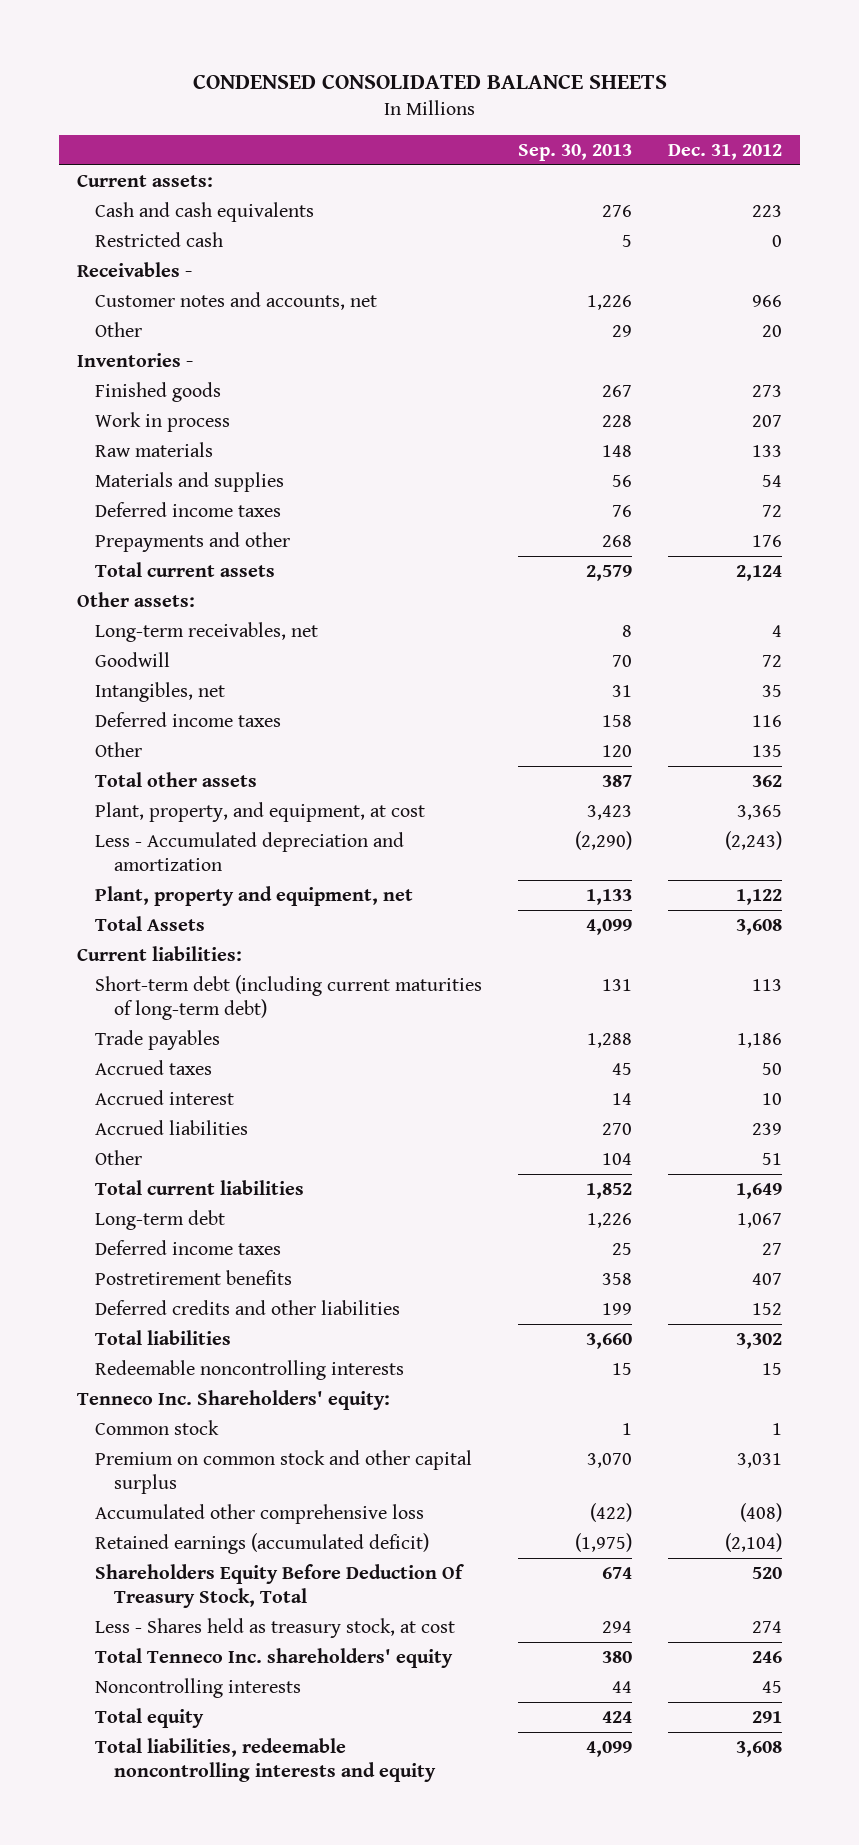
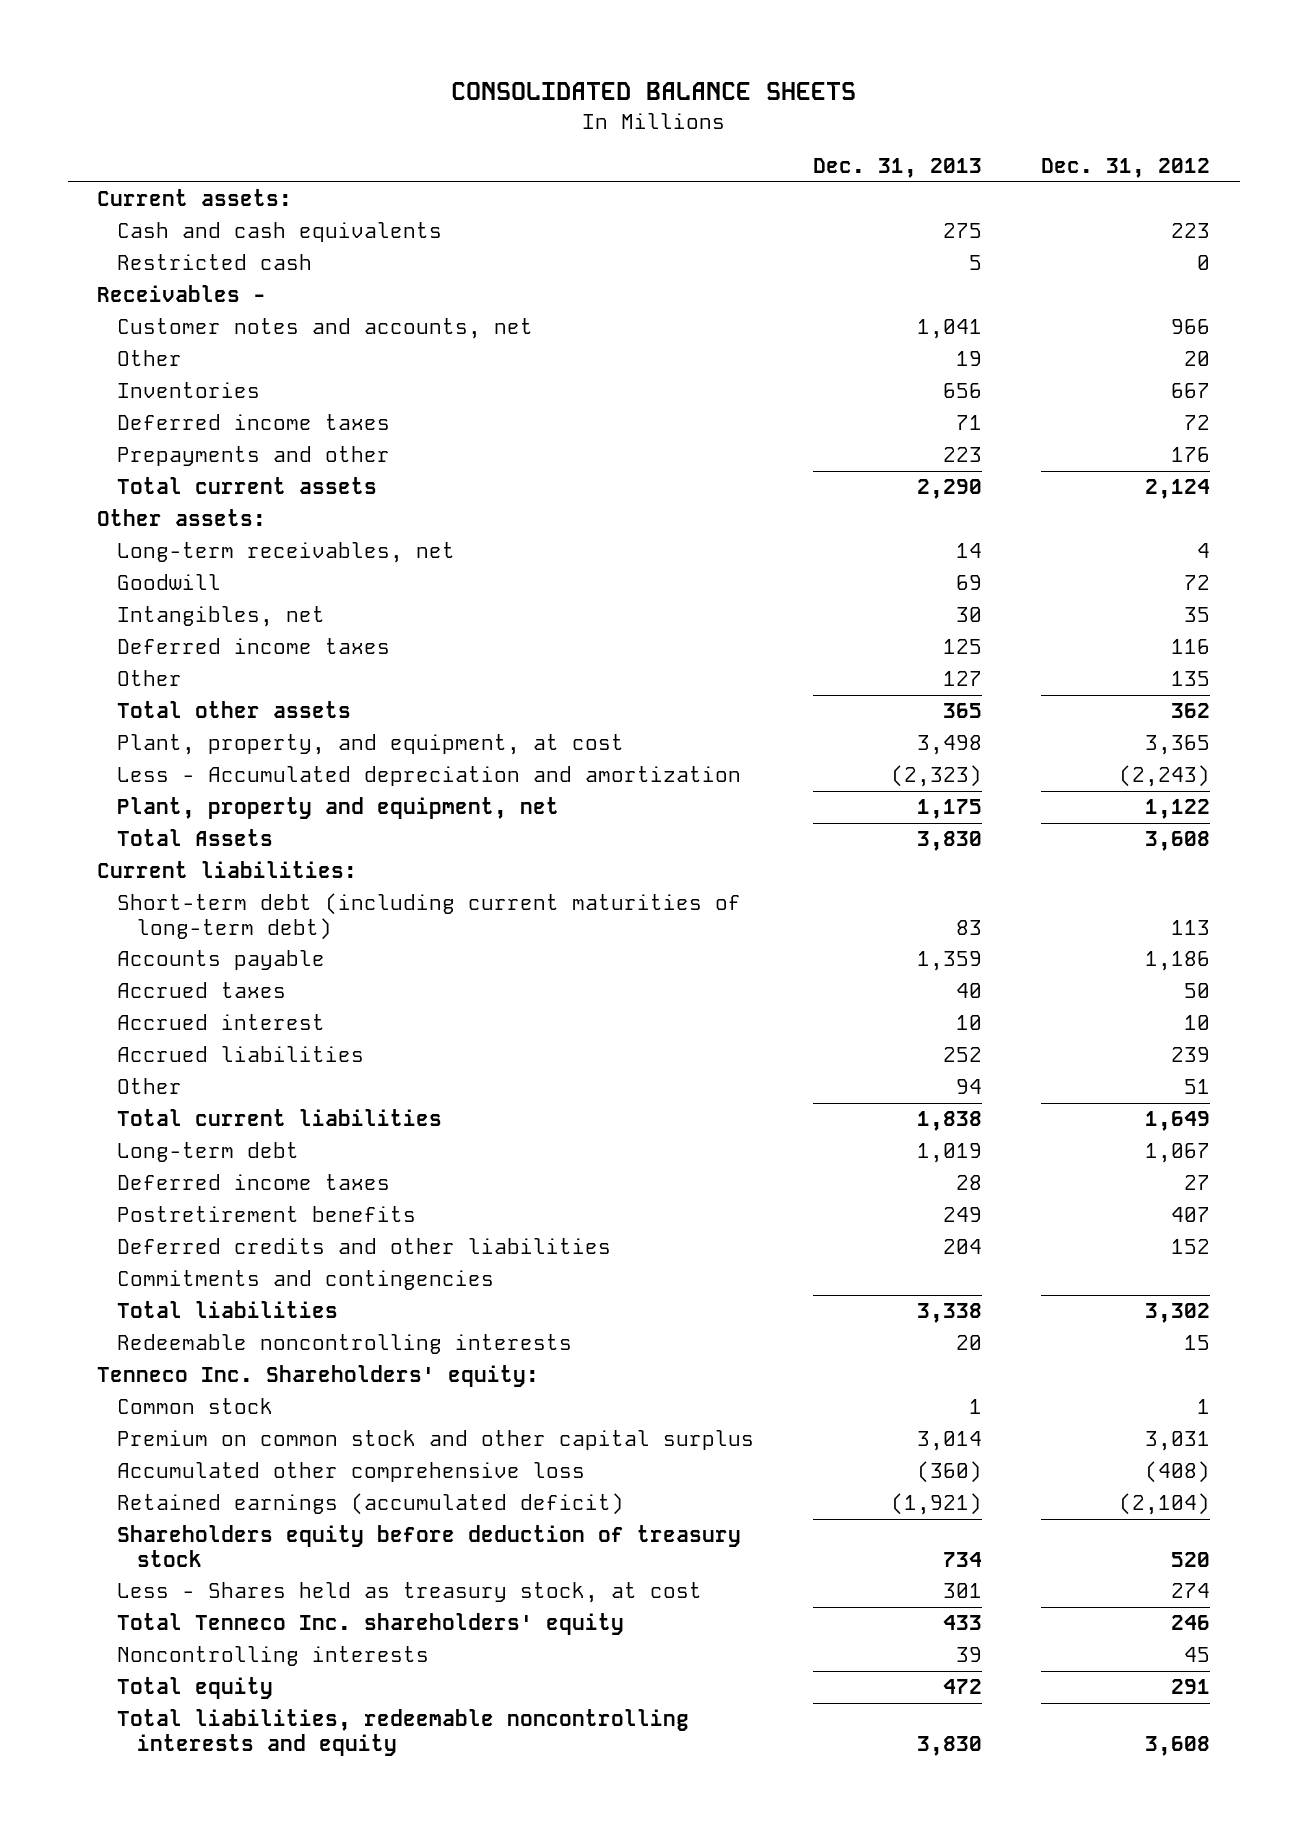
- CONDENSED CONSOLIDATED BALANCE SHEETS
+ CONSOLIDATED BALANCE SHEETS
- | Sep. 30, 2013 | Dec. 31, 2012
+ | Dec. 31, 2013 | Dec. 31, 2012
- Inventories -
- Finished goods | 267 | 273
- Work in process | 228 | 207
- Raw materials | 148 | 133
- Materials and supplies | 56 | 54
+ Inventories | 656 | 667
- Trade payables | 1,288 | 1,186
+ Accounts payable | 1,359 | 1,186
+ Commitments and contingencies
- Shareholders Equity Before Deduction Of Treasury Stock, Total | 674 | 520
+ Shareholders equity before deduction of treasury stock | 734 | 520

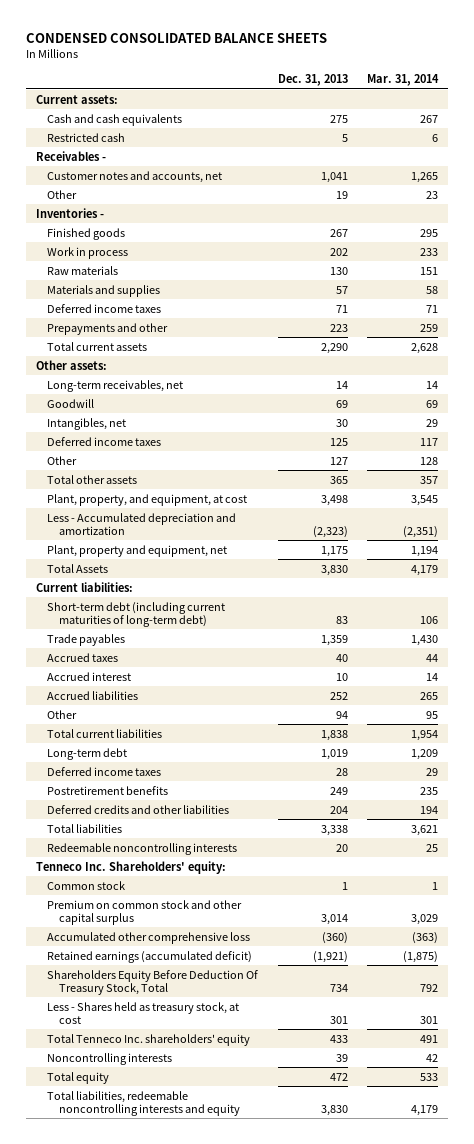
- CONSOLIDATED BALANCE SHEETS
+ CONDENSED CONSOLIDATED BALANCE SHEETS
- | Dec. 31, 2013 | Dec. 31, 2012
+ | Dec. 31, 2013 | Mar. 31, 2014
- Inventories | 656 | 667
+ Inventories -
+ Finished goods | 267 | 295
+ Work in process | 202 | 233
+ Raw materials | 130 | 151
+ Materials and supplies | 57 | 58
- Accounts payable | 1,359 | 1,186
+ Trade payables | 1,359 | 1,430
- Commitments and contingencies
- Shareholders equity before deduction of treasury stock | 734 | 520
+ Shareholders Equity Before Deduction Of Treasury Stock, Total | 734 | 792

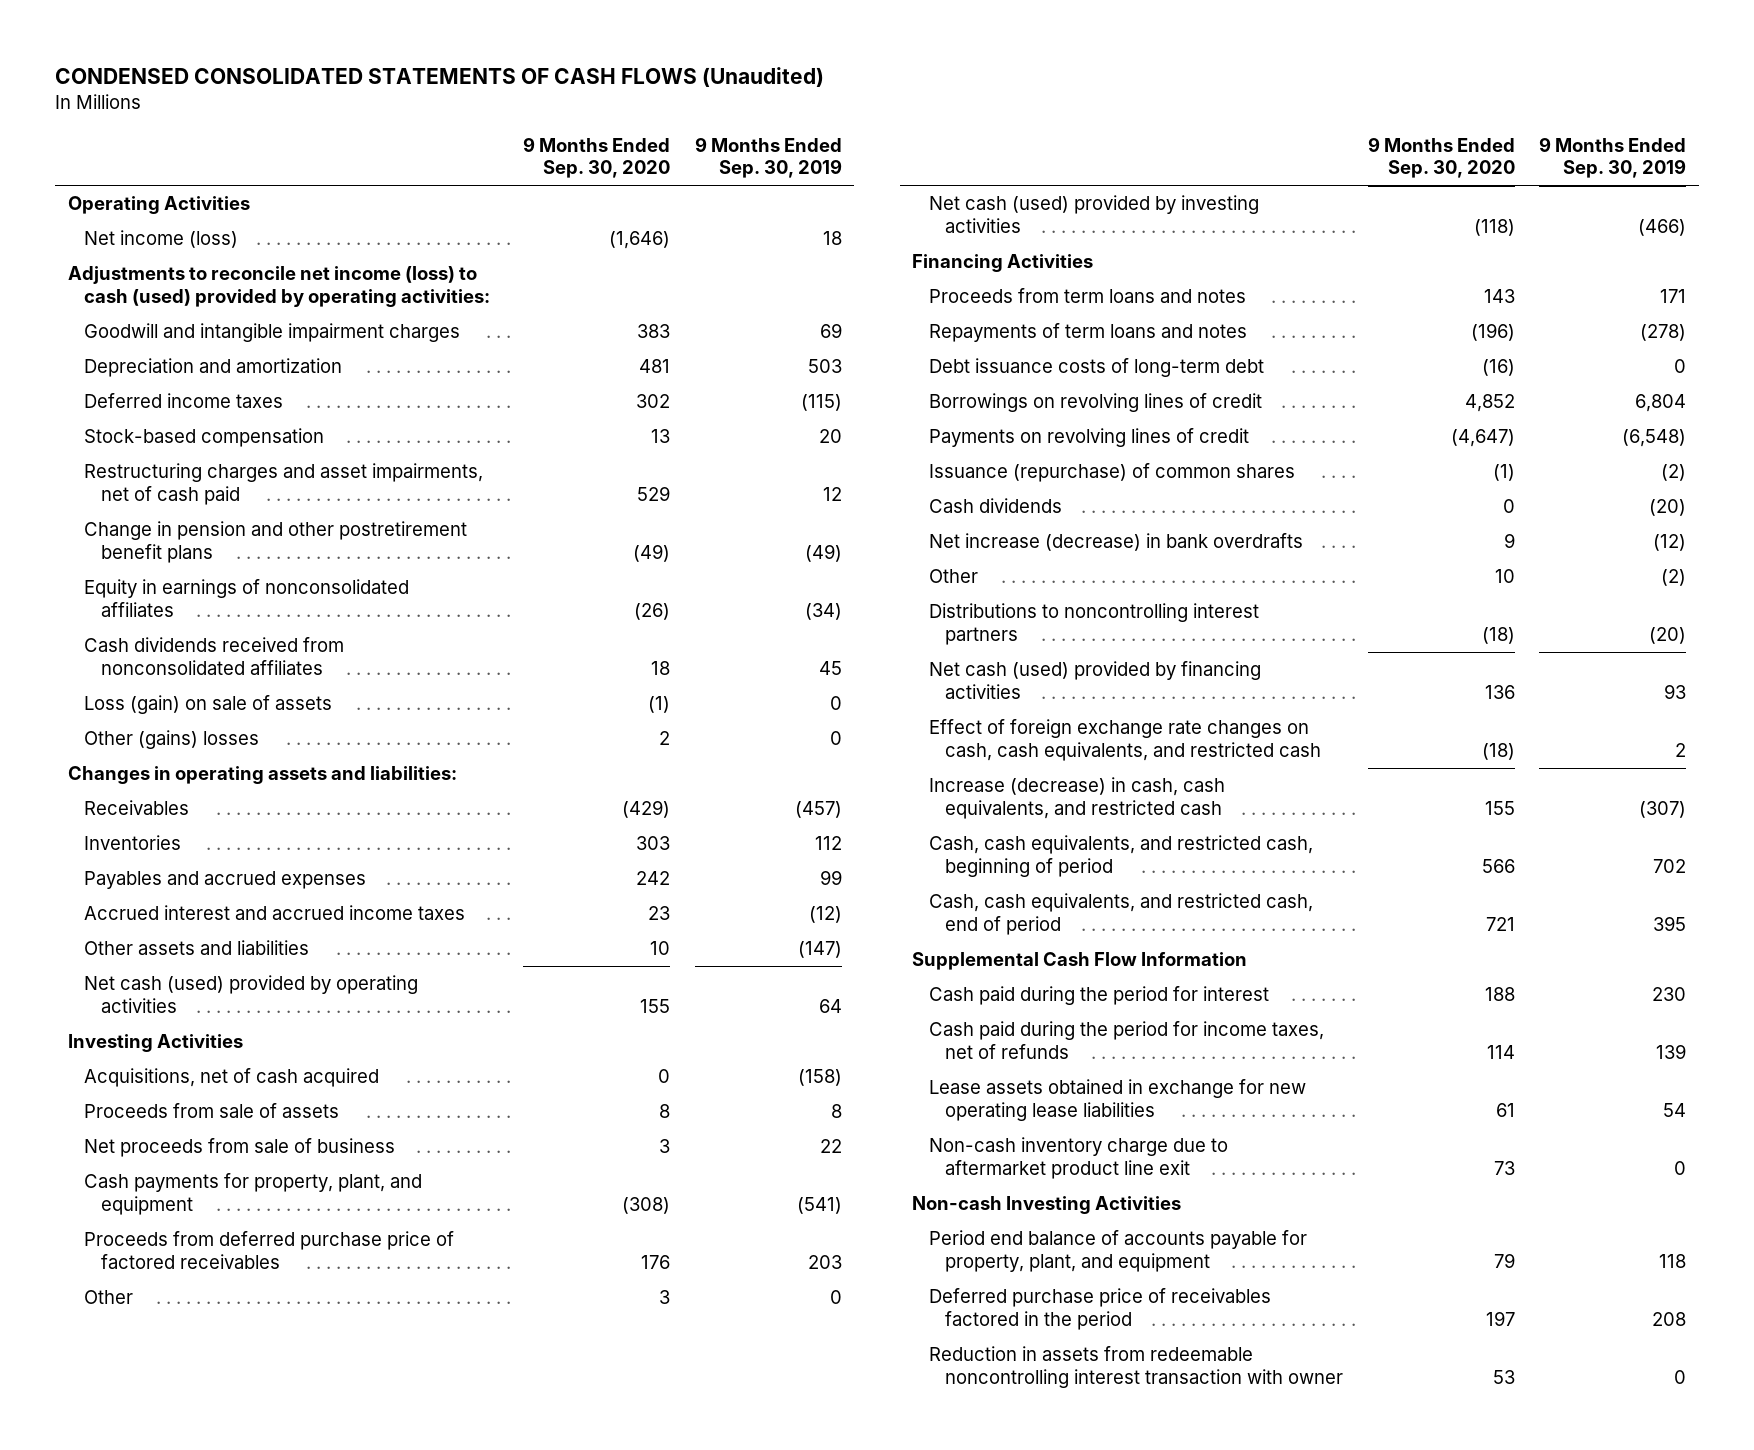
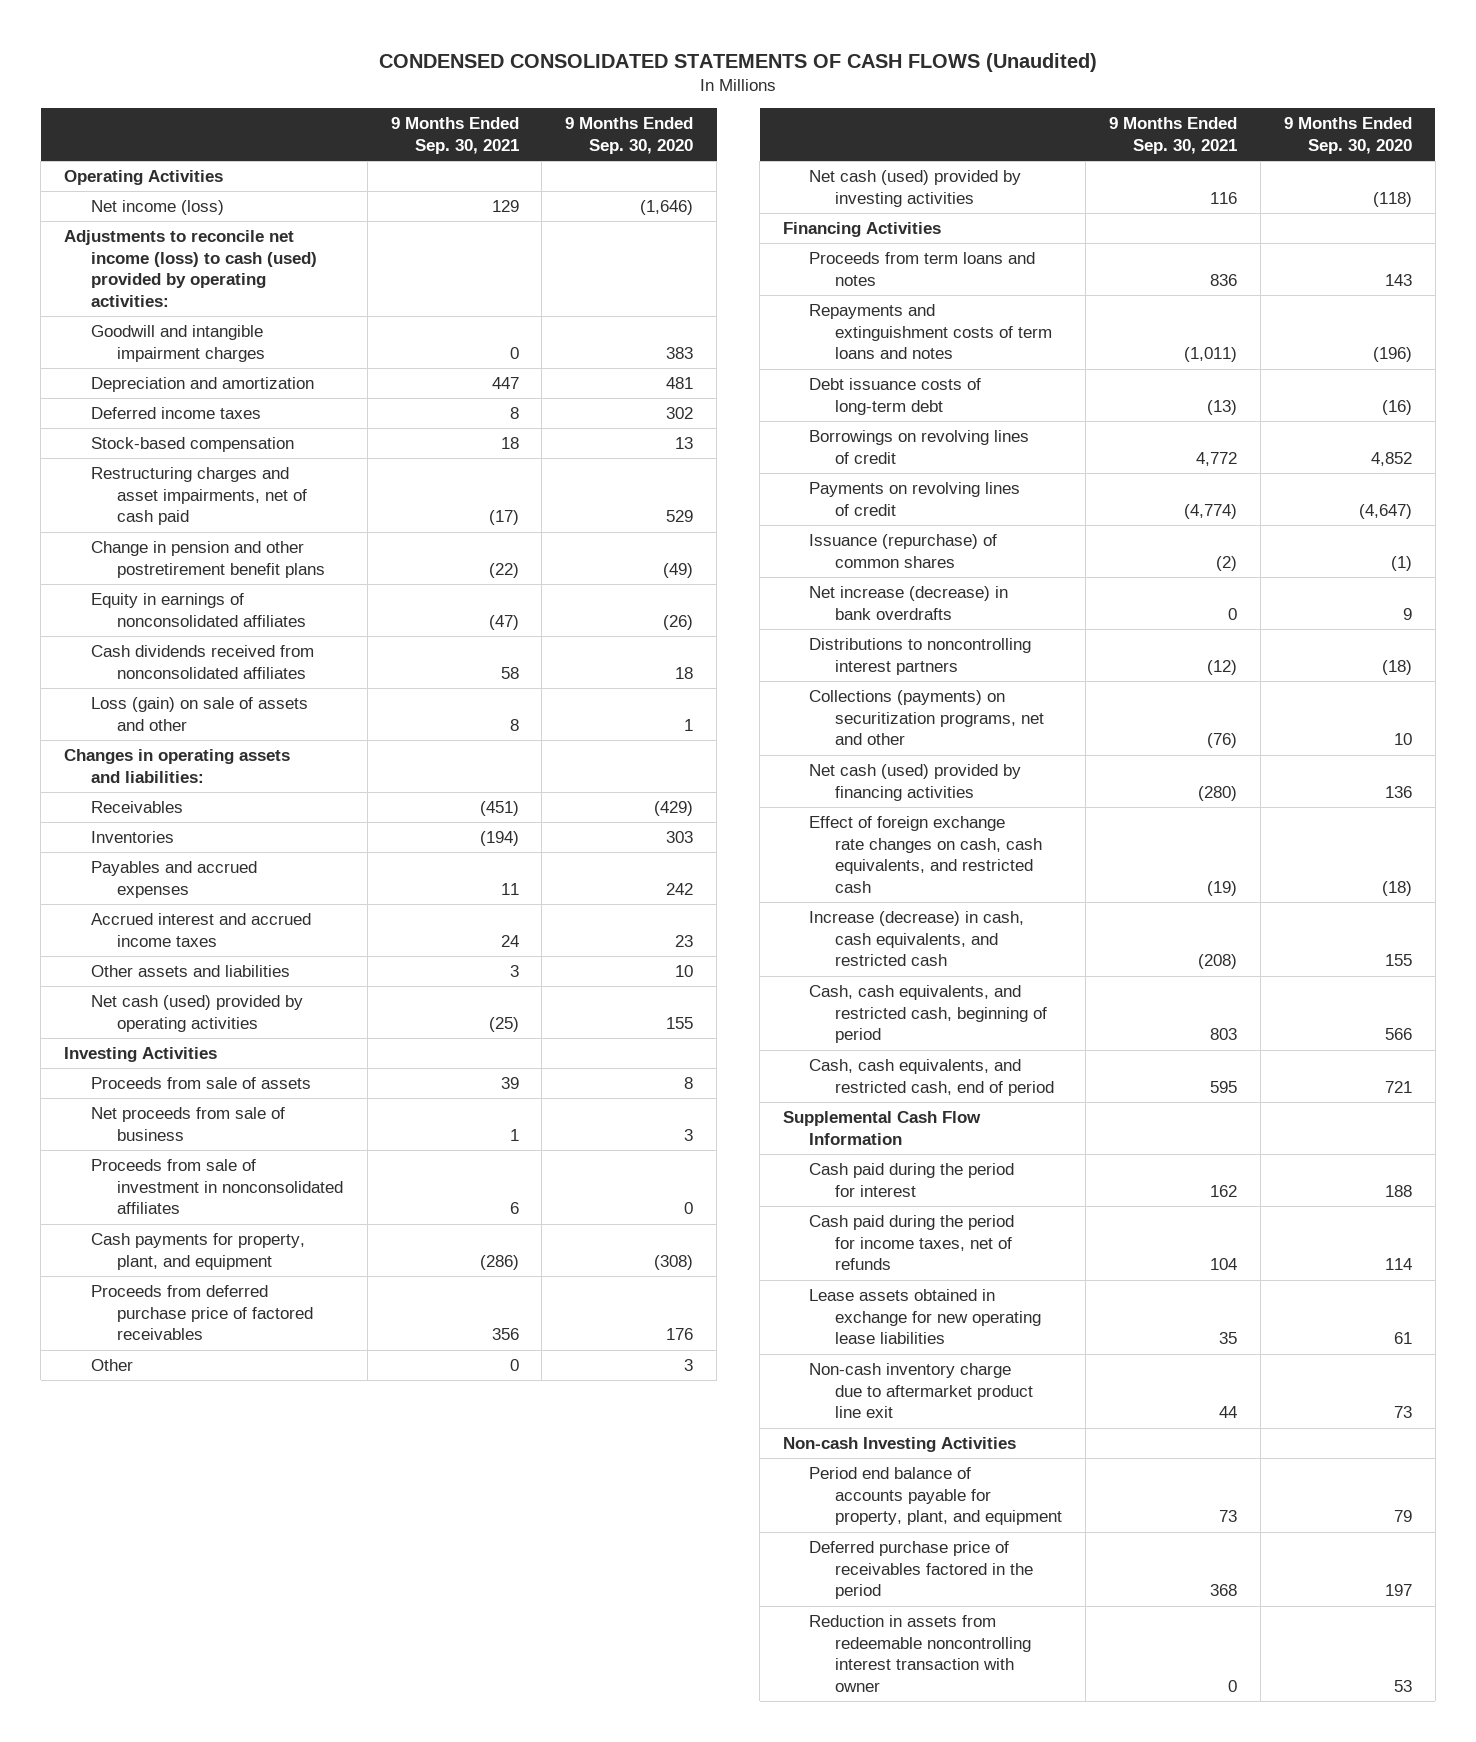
- | 9 Months Ended Sep. 30, 2020 | 9 Months Ended Sep. 30, 2019
+ | 9 Months Ended Sep. 30, 2021 | 9 Months Ended Sep. 30, 2020
- Loss (gain) on sale of assets | (1) | 0
- Other (gains) losses | 2 | 0
+ Loss (gain) on sale of assets and other | 8 | 1
- Acquisitions, net of cash acquired | 0 | (158)
+ Proceeds from sale of investment in nonconsolidated affiliates | 6 | 0
- Repayments of term loans and notes | (196) | (278)
+ Repayments and extinguishment costs of term loans and notes | (1,011) | (196)
- Cash dividends | 0 | (20)
- Other | 10 | (2)
+ Collections (payments) on securitization programs, net and other | (76) | 10

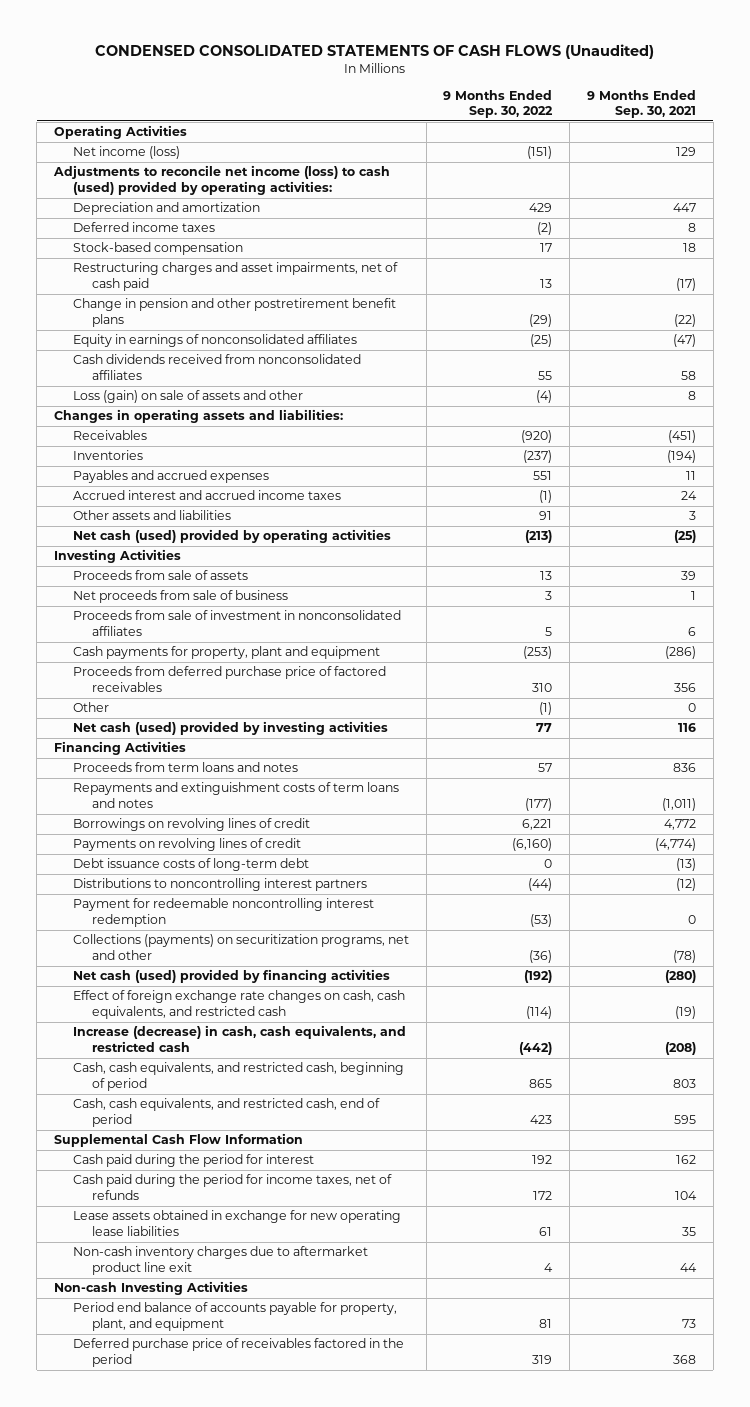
- | 9 Months Ended Sep. 30, 2021 | 9 Months Ended Sep. 30, 2020
+ | 9 Months Ended Sep. 30, 2022 | 9 Months Ended Sep. 30, 2021
- Goodwill and intangible impairment charges | 0 | 383
- Cash payments for property, plant, and equipment | (286) | (308)
+ Cash payments for property, plant and equipment | (253) | (286)
- Issuance (repurchase) of common shares | (2) | (1)
- Net increase (decrease) in bank overdrafts | 0 | 9
moved down: Debt issuance costs of long-term debt | 0 | (13)
- Collections (payments) on securitization programs, net and other | (76) | 10
+ Payment for redeemable noncontrolling interest redemption | (53) | 0
+ Collections (payments) on securitization programs, net and other | (36) | (78)
- Non-cash inventory charge due to aftermarket product line exit | 44 | 73
+ Non-cash inventory charges due to aftermarket product line exit | 4 | 44
- Reduction in assets from redeemable noncontrolling interest transaction with owner | 0 | 53

